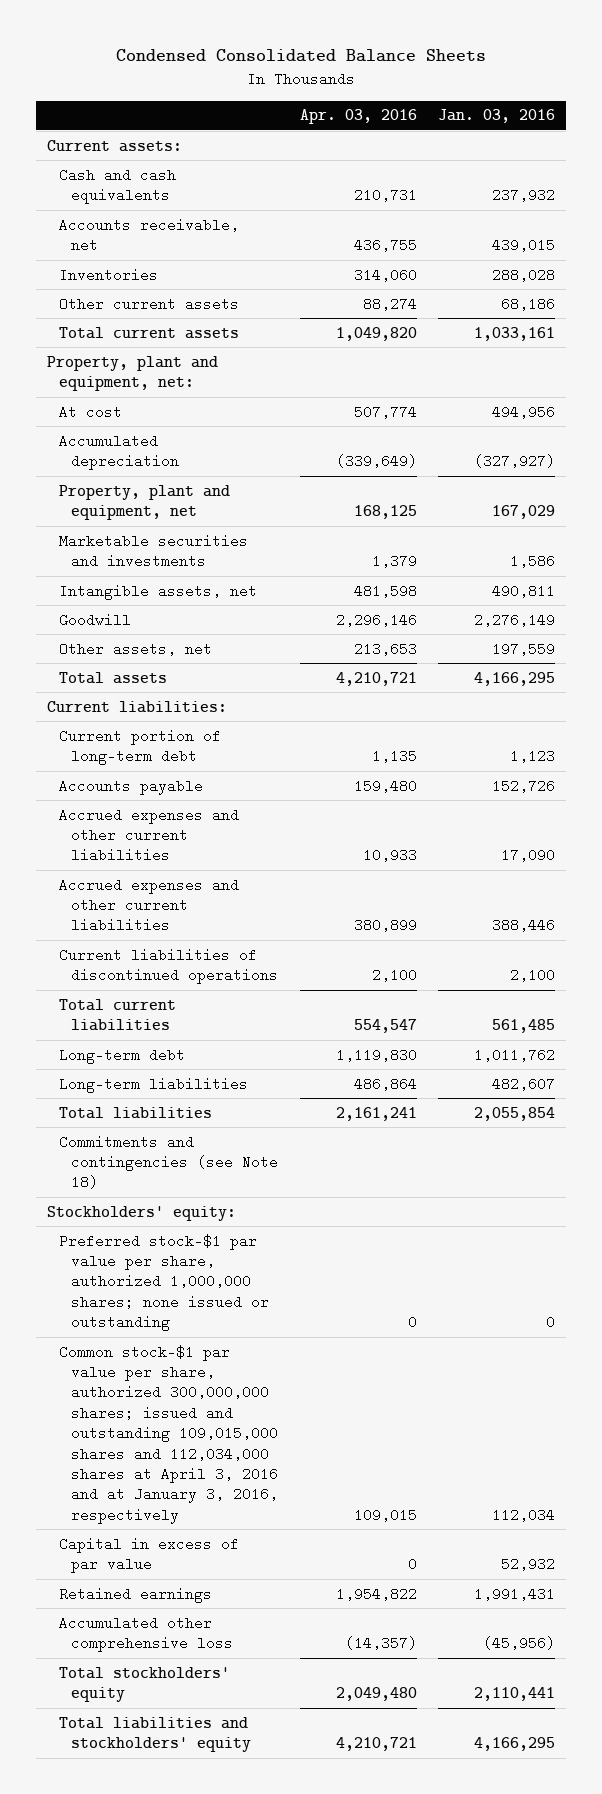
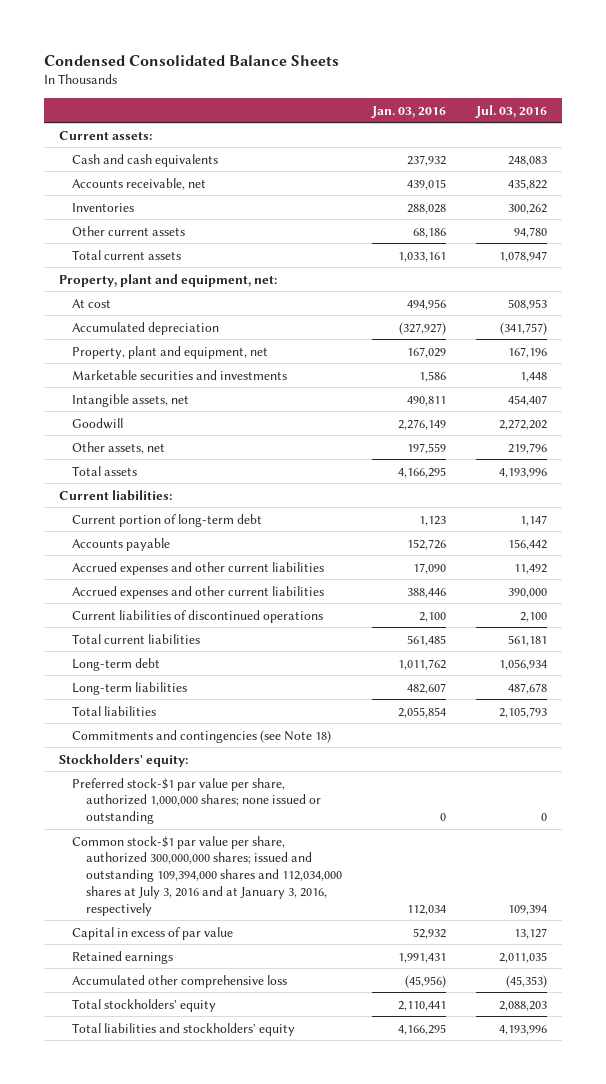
- | Apr. 03, 2016 | Jan. 03, 2016
+ | Jan. 03, 2016 | Jul. 03, 2016
- Common stock-$1 par value per share, authorized 300,000,000 shares; issued and outstanding 109,015,000 shares and 112,034,000 shares at April 3, 2016 and at January 3, 2016, respectively | 109,015 | 112,034
+ Common stock-$1 par value per share, authorized 300,000,000 shares; issued and outstanding 109,394,000 shares and 112,034,000 shares at July 3, 2016 and at January 3, 2016, respectively | 112,034 | 109,394

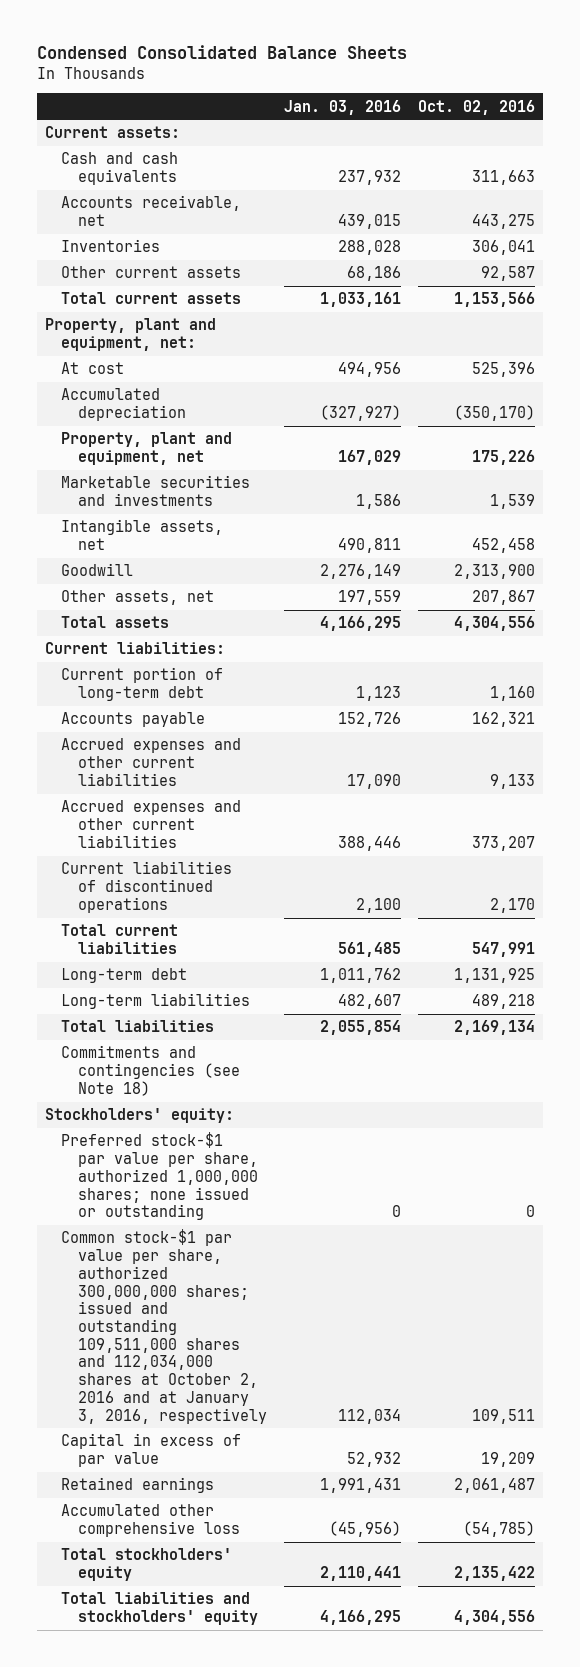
- | Jan. 03, 2016 | Jul. 03, 2016
+ | Jan. 03, 2016 | Oct. 02, 2016
- Common stock-$1 par value per share, authorized 300,000,000 shares; issued and outstanding 109,394,000 shares and 112,034,000 shares at July 3, 2016 and at January 3, 2016, respectively | 112,034 | 109,394
+ Common stock-$1 par value per share, authorized 300,000,000 shares; issued and outstanding 109,511,000 shares and 112,034,000 shares at October 2, 2016 and at January 3, 2016, respectively | 112,034 | 109,511

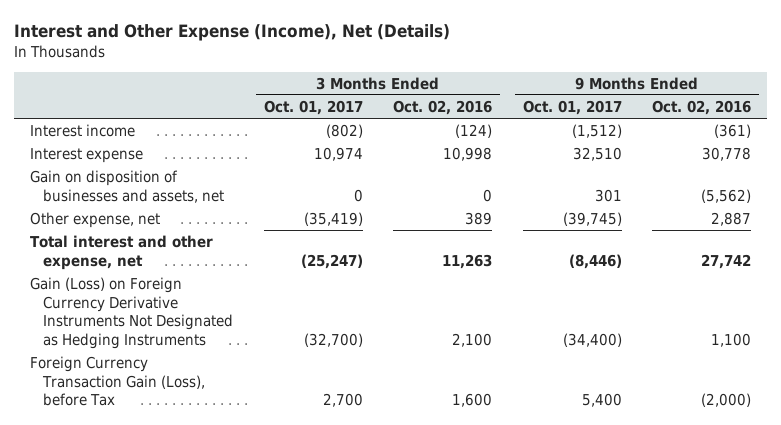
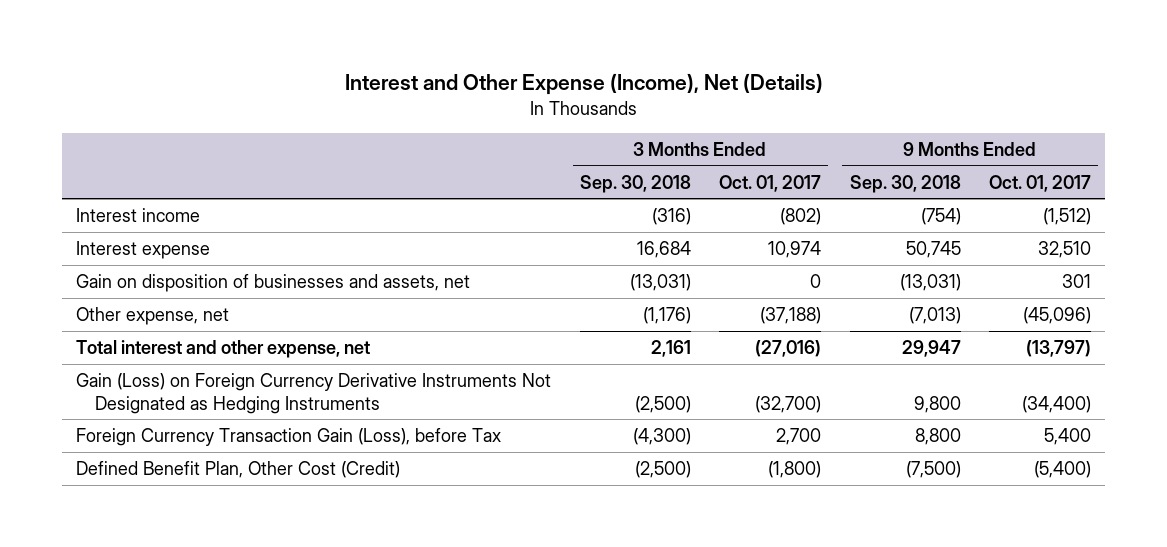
- | 3 Months Ended Oct. 01, 2017 | 3 Months Ended Oct. 02, 2016 | 9 Months Ended Oct. 01, 2017 | 9 Months Ended Oct. 02, 2016
+ | 3 Months Ended Sep. 30, 2018 | 3 Months Ended Oct. 01, 2017 | 9 Months Ended Sep. 30, 2018 | 9 Months Ended Oct. 01, 2017
- Other expense, net | (35,419) | 389 | (39,745) | 2,887
- Total interest and other expense, net | (25,247) | 11,263 | (8,446) | 27,742
+ Other expense, net | (1,176) | (37,188) | (7,013) | (45,096)
+ Total interest and other expense, net | 2,161 | (27,016) | 29,947 | (13,797)
+ Defined Benefit Plan, Other Cost (Credit) | (2,500) | (1,800) | (7,500) | (5,400)

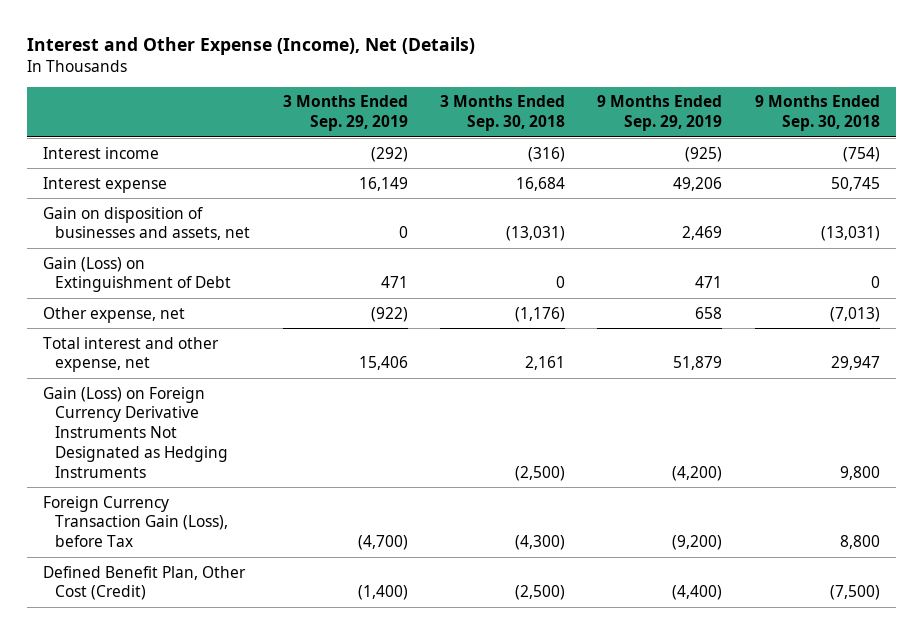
- | 3 Months Ended Sep. 30, 2018 | 3 Months Ended Oct. 01, 2017 | 9 Months Ended Sep. 30, 2018 | 9 Months Ended Oct. 01, 2017
+ | 3 Months Ended Sep. 29, 2019 | 3 Months Ended Sep. 30, 2018 | 9 Months Ended Sep. 29, 2019 | 9 Months Ended Sep. 30, 2018
+ Gain (Loss) on Extinguishment of Debt | 471 | 0 | 471 | 0

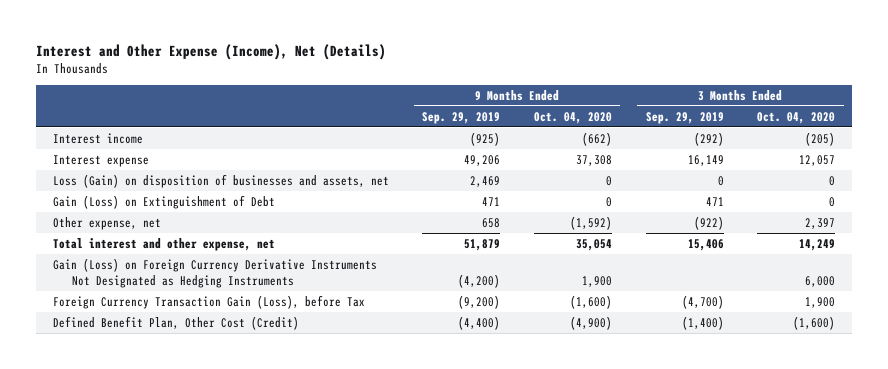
- | 3 Months Ended Sep. 29, 2019 | 3 Months Ended Sep. 30, 2018 | 9 Months Ended Sep. 29, 2019 | 9 Months Ended Sep. 30, 2018
+ | 9 Months Ended Sep. 29, 2019 | 9 Months Ended Oct. 04, 2020 | 3 Months Ended Sep. 29, 2019 | 3 Months Ended Oct. 04, 2020
- Gain on disposition of businesses and assets, net | 0 | (13,031) | 2,469 | (13,031)
+ Loss (Gain) on disposition of businesses and assets, net | 2,469 | 0 | 0 | 0

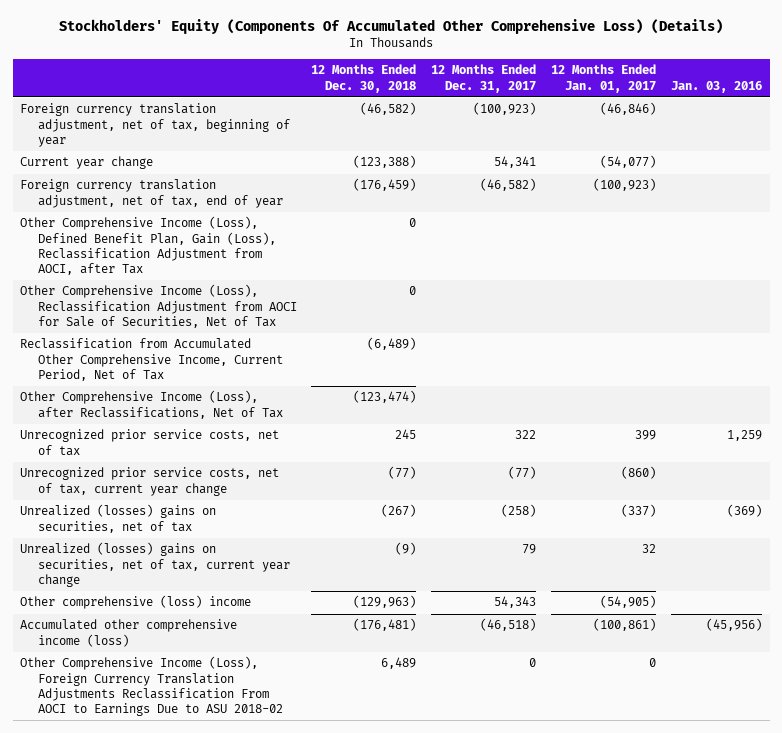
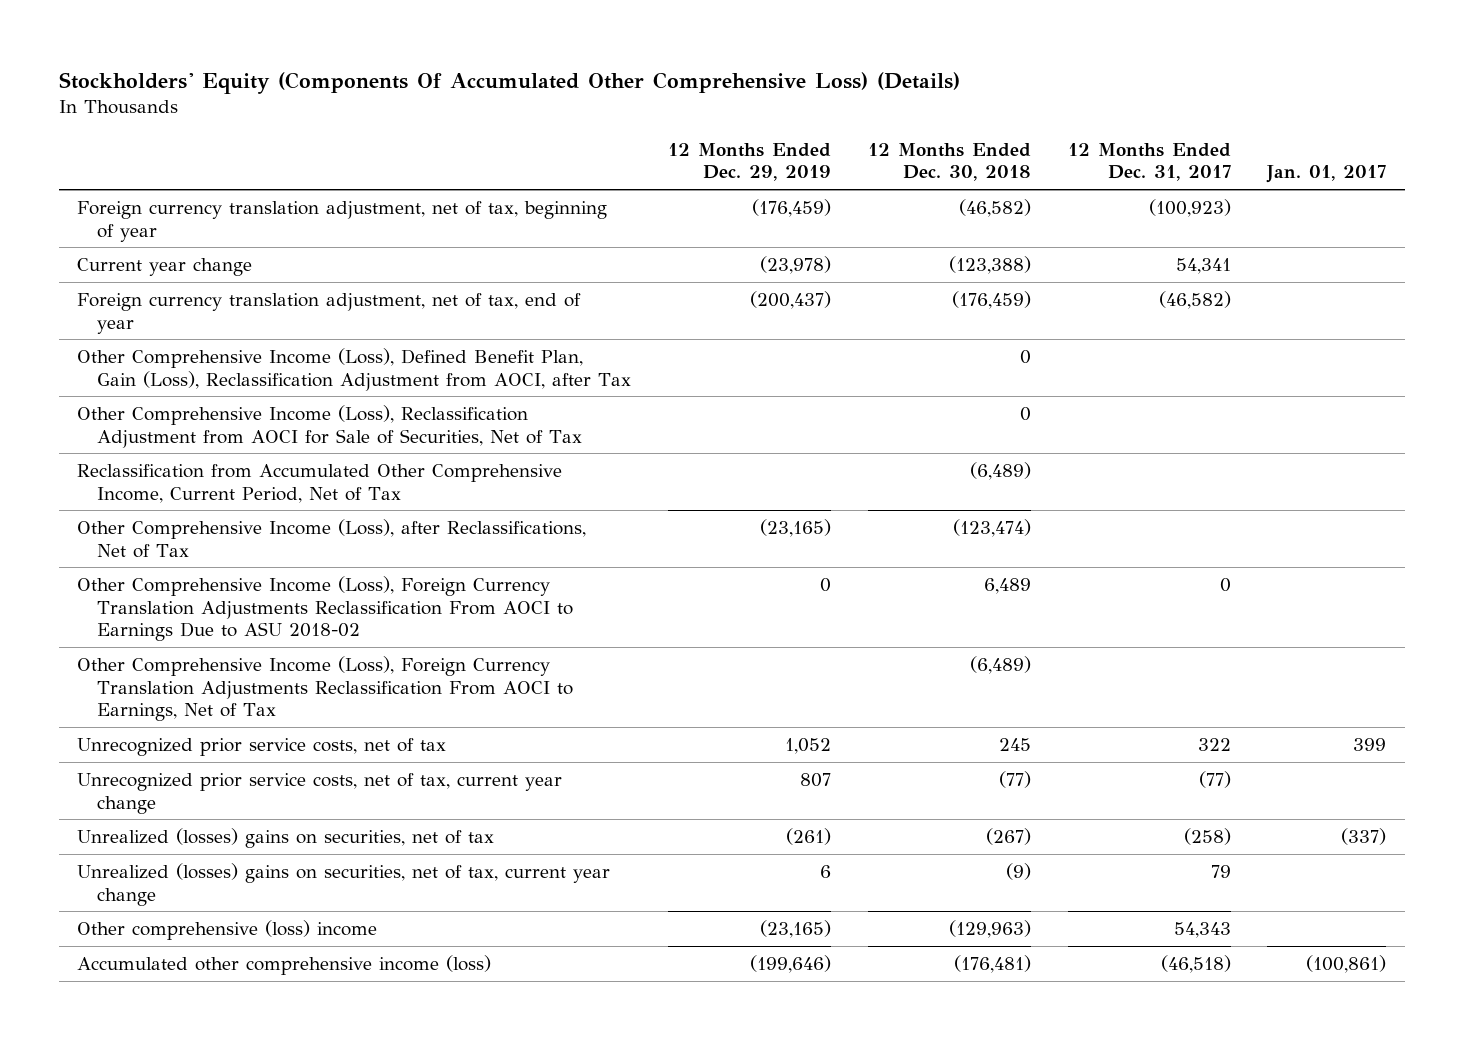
- | 12 Months Ended Dec. 30, 2018 | 12 Months Ended Dec. 31, 2017 | 12 Months Ended Jan. 01, 2017 | Jan. 03, 2016
+ | 12 Months Ended Dec. 29, 2019 | 12 Months Ended Dec. 30, 2018 | 12 Months Ended Dec. 31, 2017 | Jan. 01, 2017
moved up: Other Comprehensive Income (Loss), Foreign Currency Translation Adjustments Reclassification From AOCI to Earnings Due to ASU 2018-02 | 0 | 6,489 | 0 |
+ Other Comprehensive Income (Loss), Foreign Currency Translation Adjustments Reclassification From AOCI to Earnings, Net of Tax | | (6,489) | |

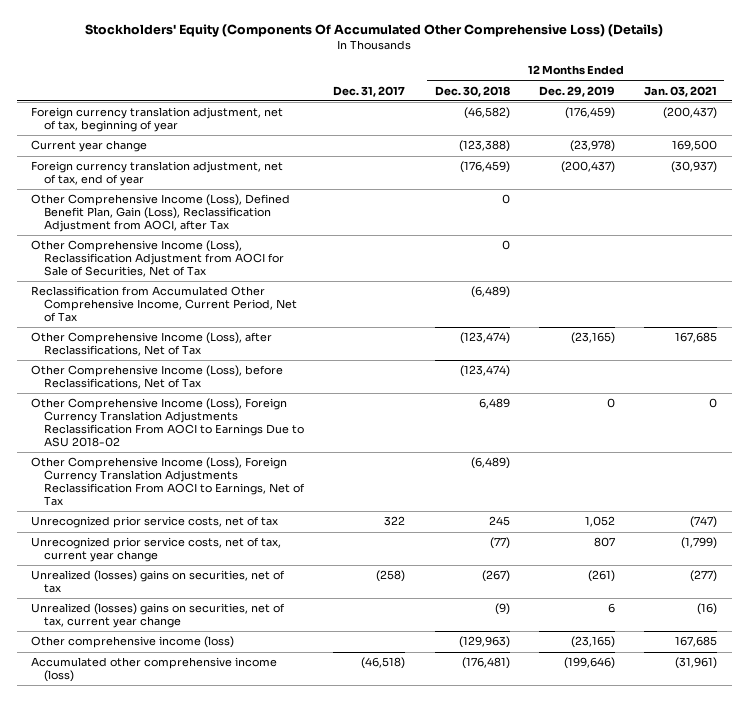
- | 12 Months Ended Dec. 29, 2019 | 12 Months Ended Dec. 30, 2018 | 12 Months Ended Dec. 31, 2017 | Jan. 01, 2017
+ | Dec. 31, 2017 | 12 Months Ended Dec. 30, 2018 | 12 Months Ended Dec. 29, 2019 | 12 Months Ended Jan. 03, 2021
+ Other Comprehensive Income (Loss), before Reclassifications, Net of Tax | | (123,474) | |
- Other comprehensive (loss) income | (23,165) | (129,963) | 54,343 |
+ Other comprehensive income (loss) | | (129,963) | (23,165) | 167,685

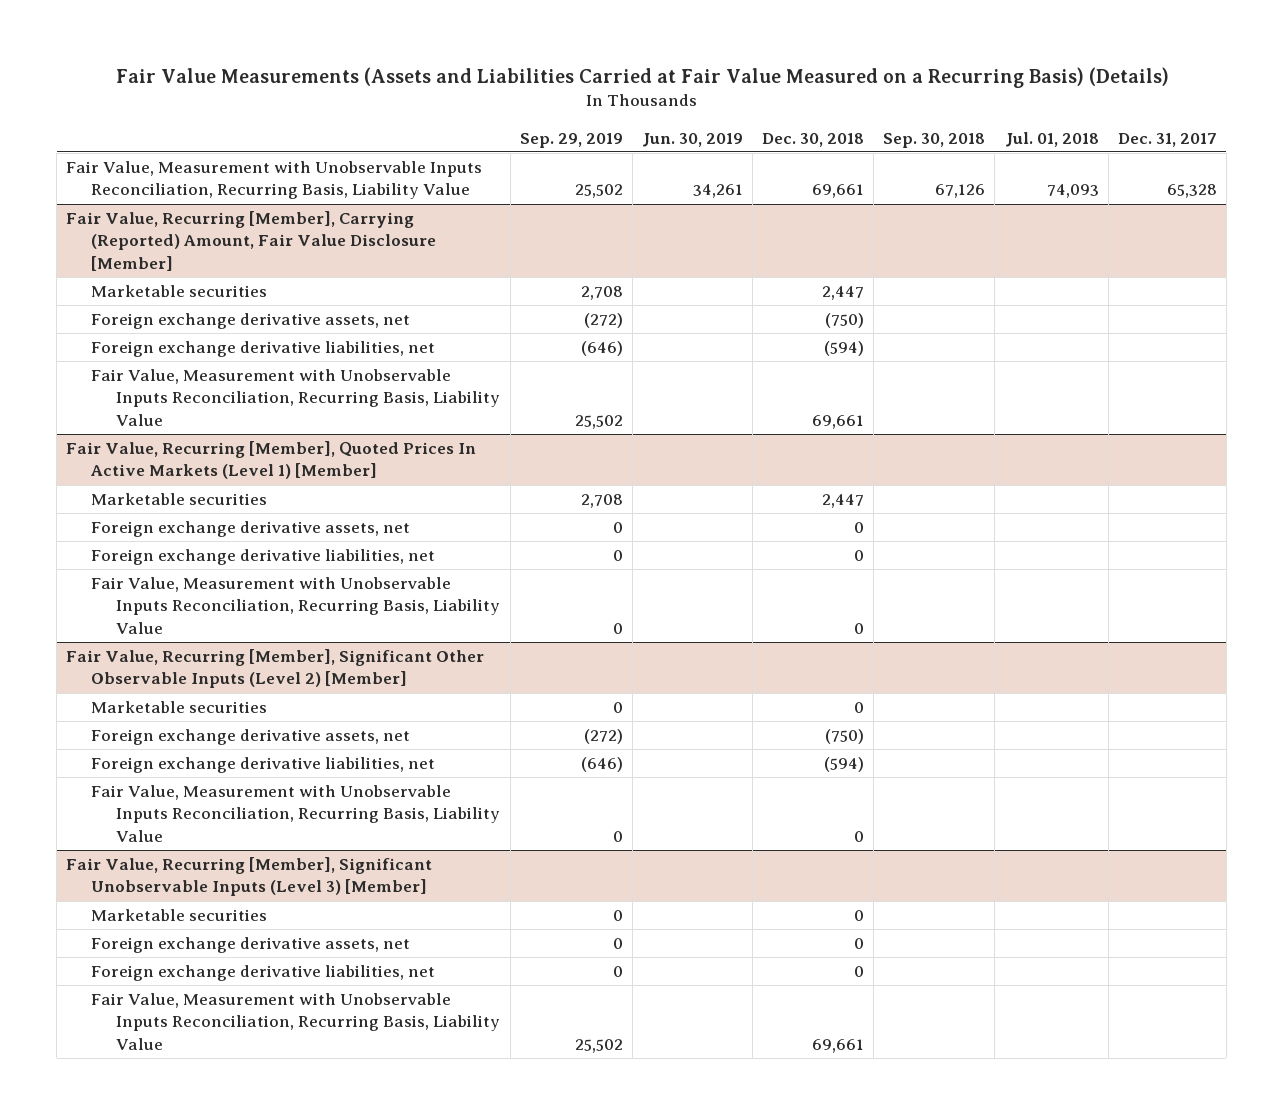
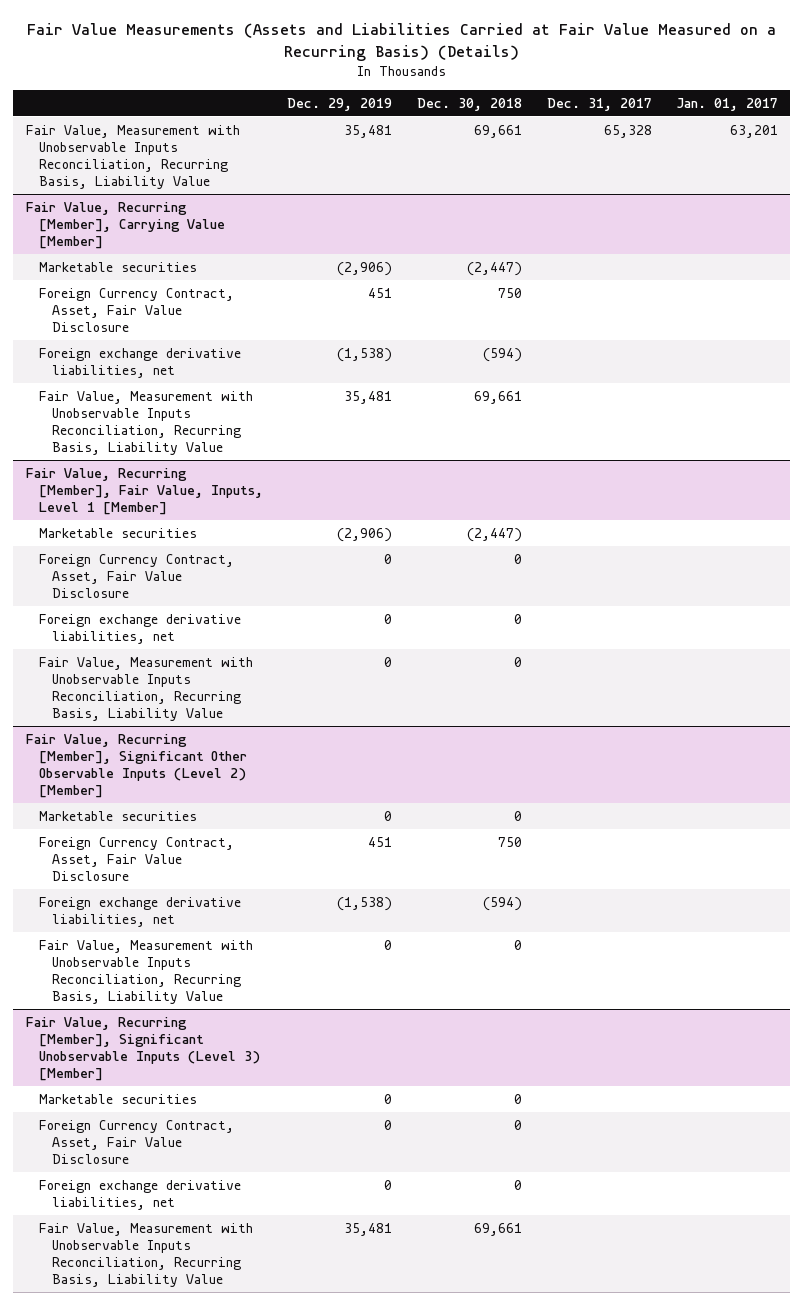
- | Sep. 29, 2019 | Jun. 30, 2019 | Dec. 30, 2018 | Sep. 30, 2018 | Jul. 01, 2018 | Dec. 31, 2017
+ | Dec. 29, 2019 | Dec. 30, 2018 | Dec. 31, 2017 | Jan. 01, 2017
- Fair Value, Recurring [Member], Carrying (Reported) Amount, Fair Value Disclosure [Member]
- Marketable securities | 2,708 | | 2,447 | | |
- Foreign exchange derivative assets, net | (272) | | (750) | | |
+ Fair Value, Recurring [Member], Carrying Value [Member]
+ Marketable securities | (2,906) | (2,447) | |
+ Foreign Currency Contract, Asset, Fair Value Disclosure | 451 | 750 | |
- Fair Value, Recurring [Member], Quoted Prices In Active Markets (Level 1) [Member]
- Marketable securities | 2,708 | | 2,447 | | |
- Foreign exchange derivative assets, net | 0 | | 0 | | |
+ Fair Value, Recurring [Member], Fair Value, Inputs, Level 1 [Member]
+ Marketable securities | (2,906) | (2,447) | |
+ Foreign Currency Contract, Asset, Fair Value Disclosure | 0 | 0 | |
@ Fair Value, Recurring [Member], Significant Other Observable Inputs (Level 2) [Member]
- Foreign exchange derivative assets, net | (272) | | (750) | | |
+ Foreign Currency Contract, Asset, Fair Value Disclosure | 451 | 750 | |
@ Fair Value, Recurring [Member], Significant Unobservable Inputs (Level 3) [Member]
- Foreign exchange derivative assets, net | 0 | | 0 | | |
+ Foreign Currency Contract, Asset, Fair Value Disclosure | 0 | 0 | |

